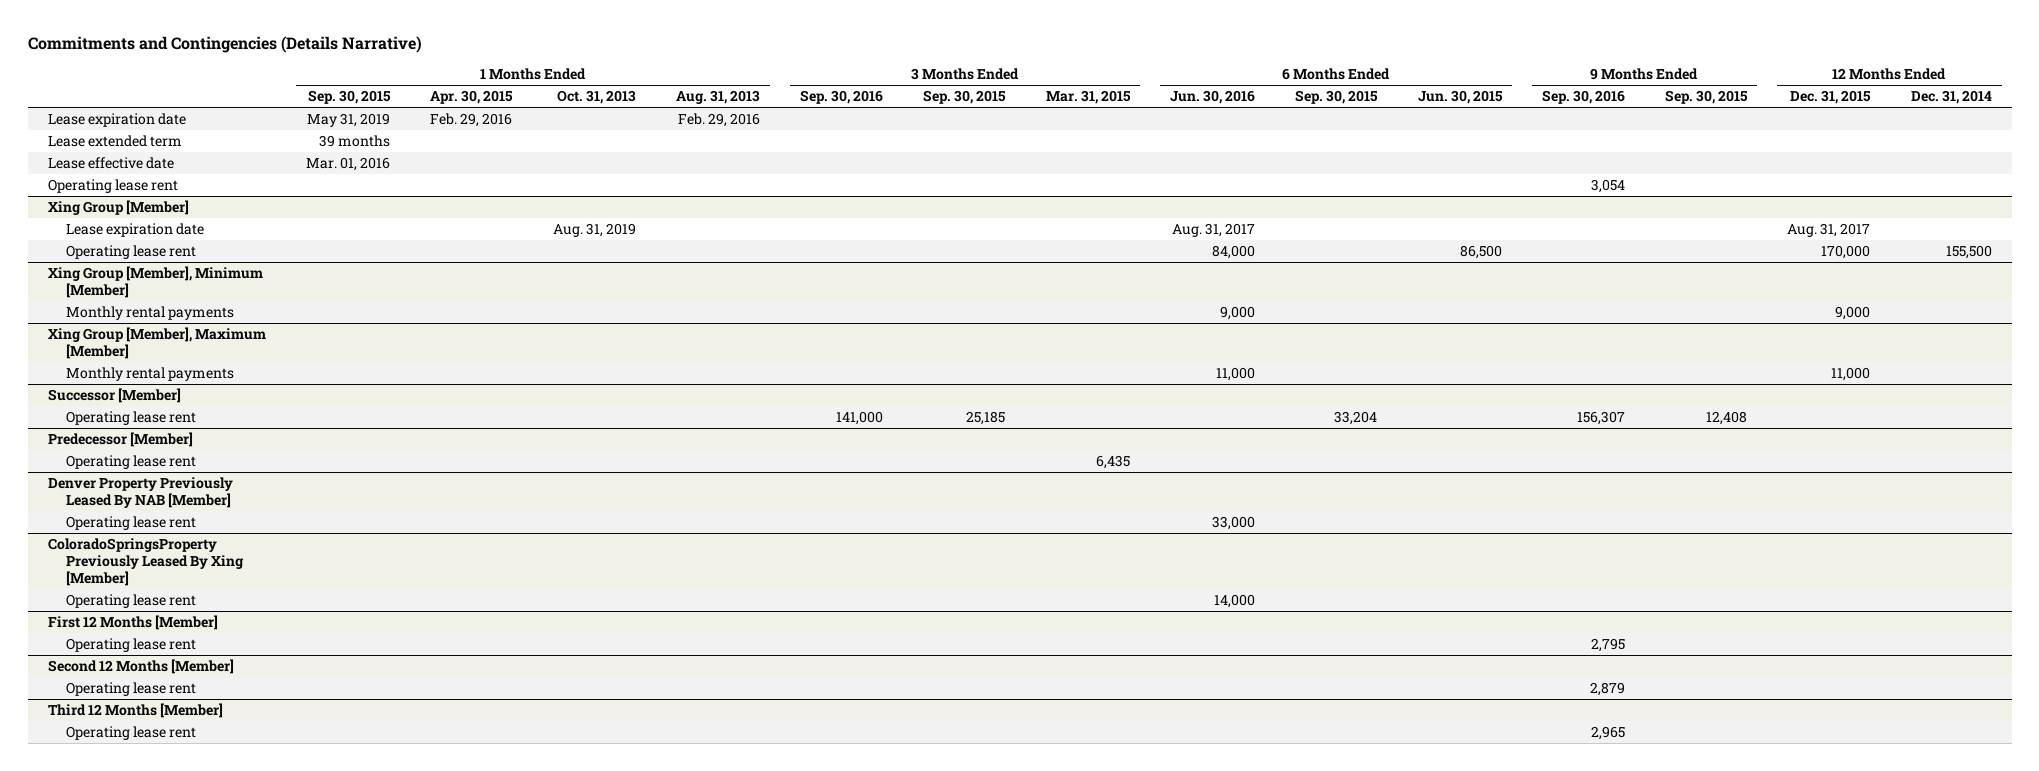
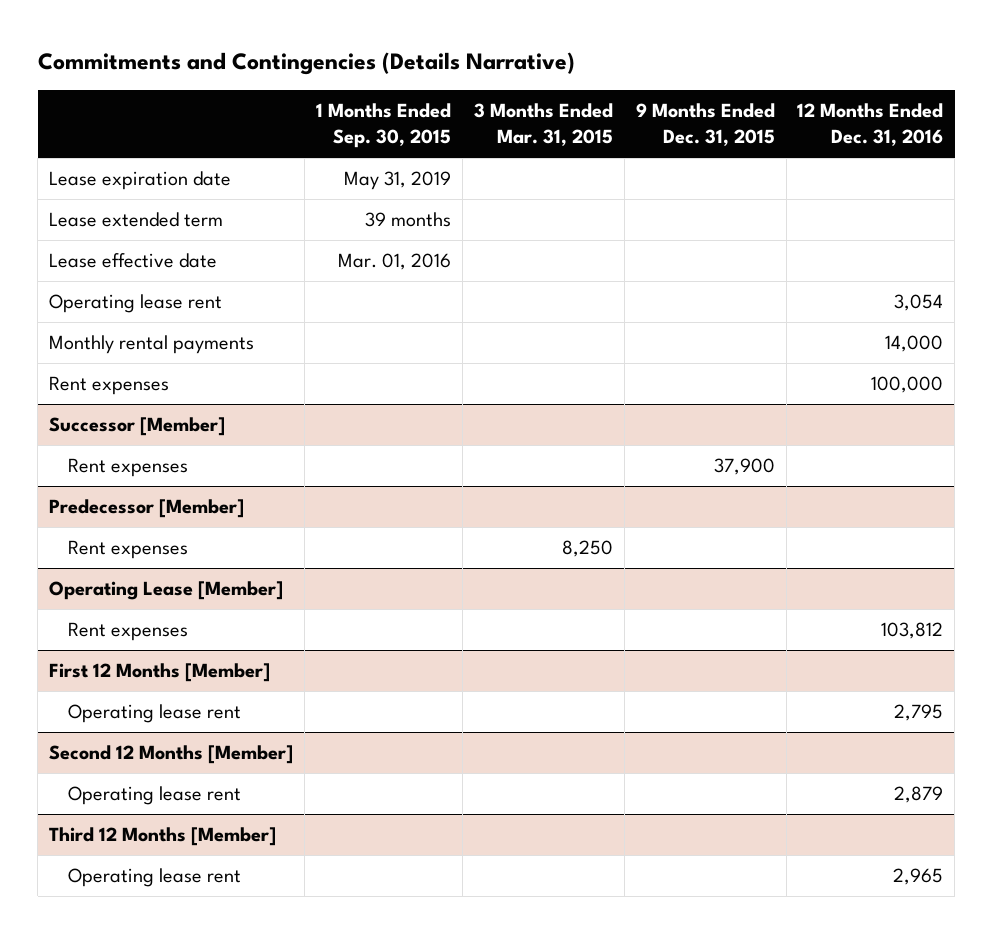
- | 1 Months Ended Sep. 30, 2015 | 1 Months Ended Apr. 30, 2015 | 1 Months Ended Oct. 31, 2013 | 1 Months Ended Aug. 31, 2013 | 3 Months Ended Sep. 30, 2016 | 3 Months Ended Sep. 30, 2015 | 3 Months Ended Mar. 31, 2015 | 6 Months Ended Jun. 30, 2016 | 6 Months Ended Sep. 30, 2015 | 6 Months Ended Jun. 30, 2015 | 9 Months Ended Sep. 30, 2016 | 9 Months Ended Sep. 30, 2015 | 12 Months Ended Dec. 31, 2015 | 12 Months Ended Dec. 31, 2014
+ | 1 Months Ended Sep. 30, 2015 | 3 Months Ended Mar. 31, 2015 | 9 Months Ended Dec. 31, 2015 | 12 Months Ended Dec. 31, 2016
- Xing Group [Member]
- Lease expiration date | | | Aug. 31, 2019 | | | | | Aug. 31, 2017 | | | | | Aug. 31, 2017 |
- Operating lease rent | | | | | | | | 84,000 | | 86,500 | | | 170,000 | 155,500
- Xing Group [Member], Minimum [Member]
- Monthly rental payments | | | | | | | | 9,000 | | | | | 9,000 |
- Xing Group [Member], Maximum [Member]
- Monthly rental payments | | | | | | | | 11,000 | | | | | 11,000 |
+ Monthly rental payments | | | | 14,000
+ Rent expenses | | | | 100,000
@ Successor [Member]
- Operating lease rent | | | | | 141,000 | 25,185 | | | 33,204 | | 156,307 | 12,408 | |
+ Rent expenses | | | 37,900 |
@ Predecessor [Member]
- Operating lease rent | | | | | | | 6,435 | | | | | | |
- Denver Property Previously Leased By NAB [Member]
- Operating lease rent | | | | | | | | 33,000 | | | | | |
- ColoradoSpringsProperty Previously Leased By Xing [Member]
- Operating lease rent | | | | | | | | 14,000 | | | | | |
@ Predecessor [Member]
+ Rent expenses | | 8,250 | |
+ Operating Lease [Member]
+ Rent expenses | | | | 103,812

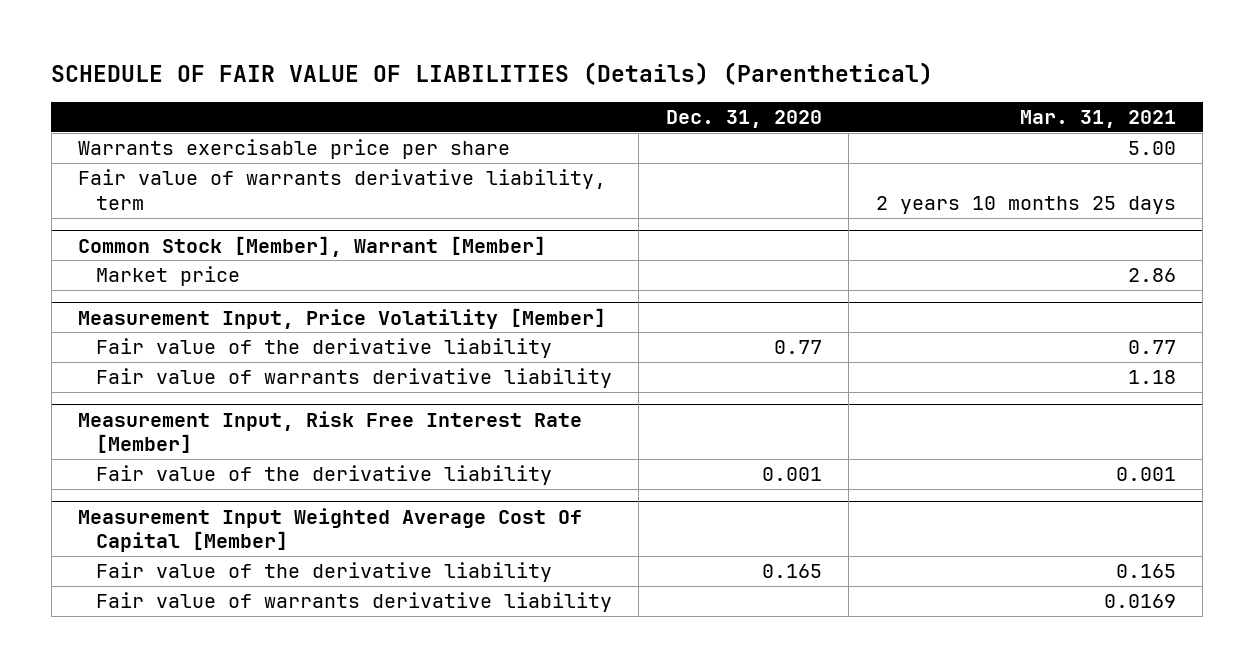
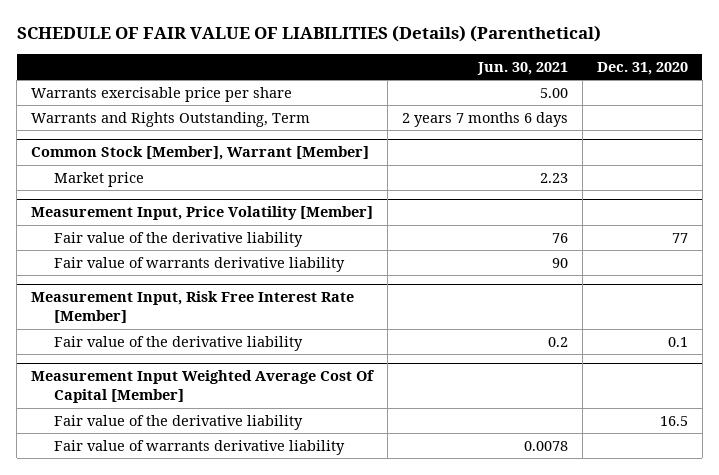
- | Dec. 31, 2020 | Mar. 31, 2021
+ | Jun. 30, 2021 | Dec. 31, 2020
- Fair value of warrants derivative liability, term | | 2 years 10 months 25 days
+ Warrants and Rights Outstanding, Term | 2 years 7 months 6 days |
@ Measurement Input, Price Volatility [Member]
- Fair value of the derivative liability | 0.77 | 0.77
+ Fair value of the derivative liability | 76 | 77
@ Measurement Input, Risk Free Interest Rate [Member]
- Fair value of the derivative liability | 0.001 | 0.001
+ Fair value of the derivative liability | 0.2 | 0.1
@ Measurement Input Weighted Average Cost Of Capital [Member]
- Fair value of the derivative liability | 0.165 | 0.165
+ Fair value of the derivative liability | | 16.5

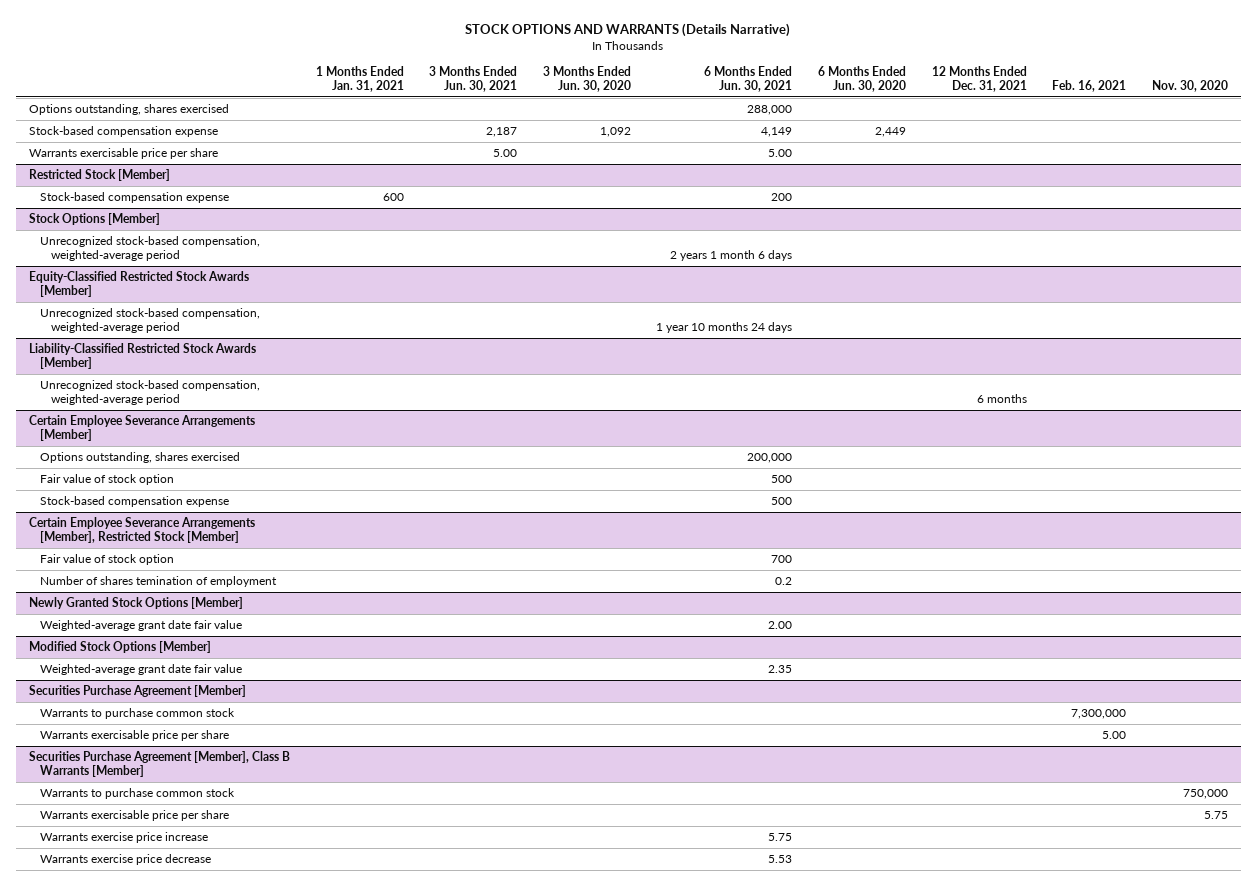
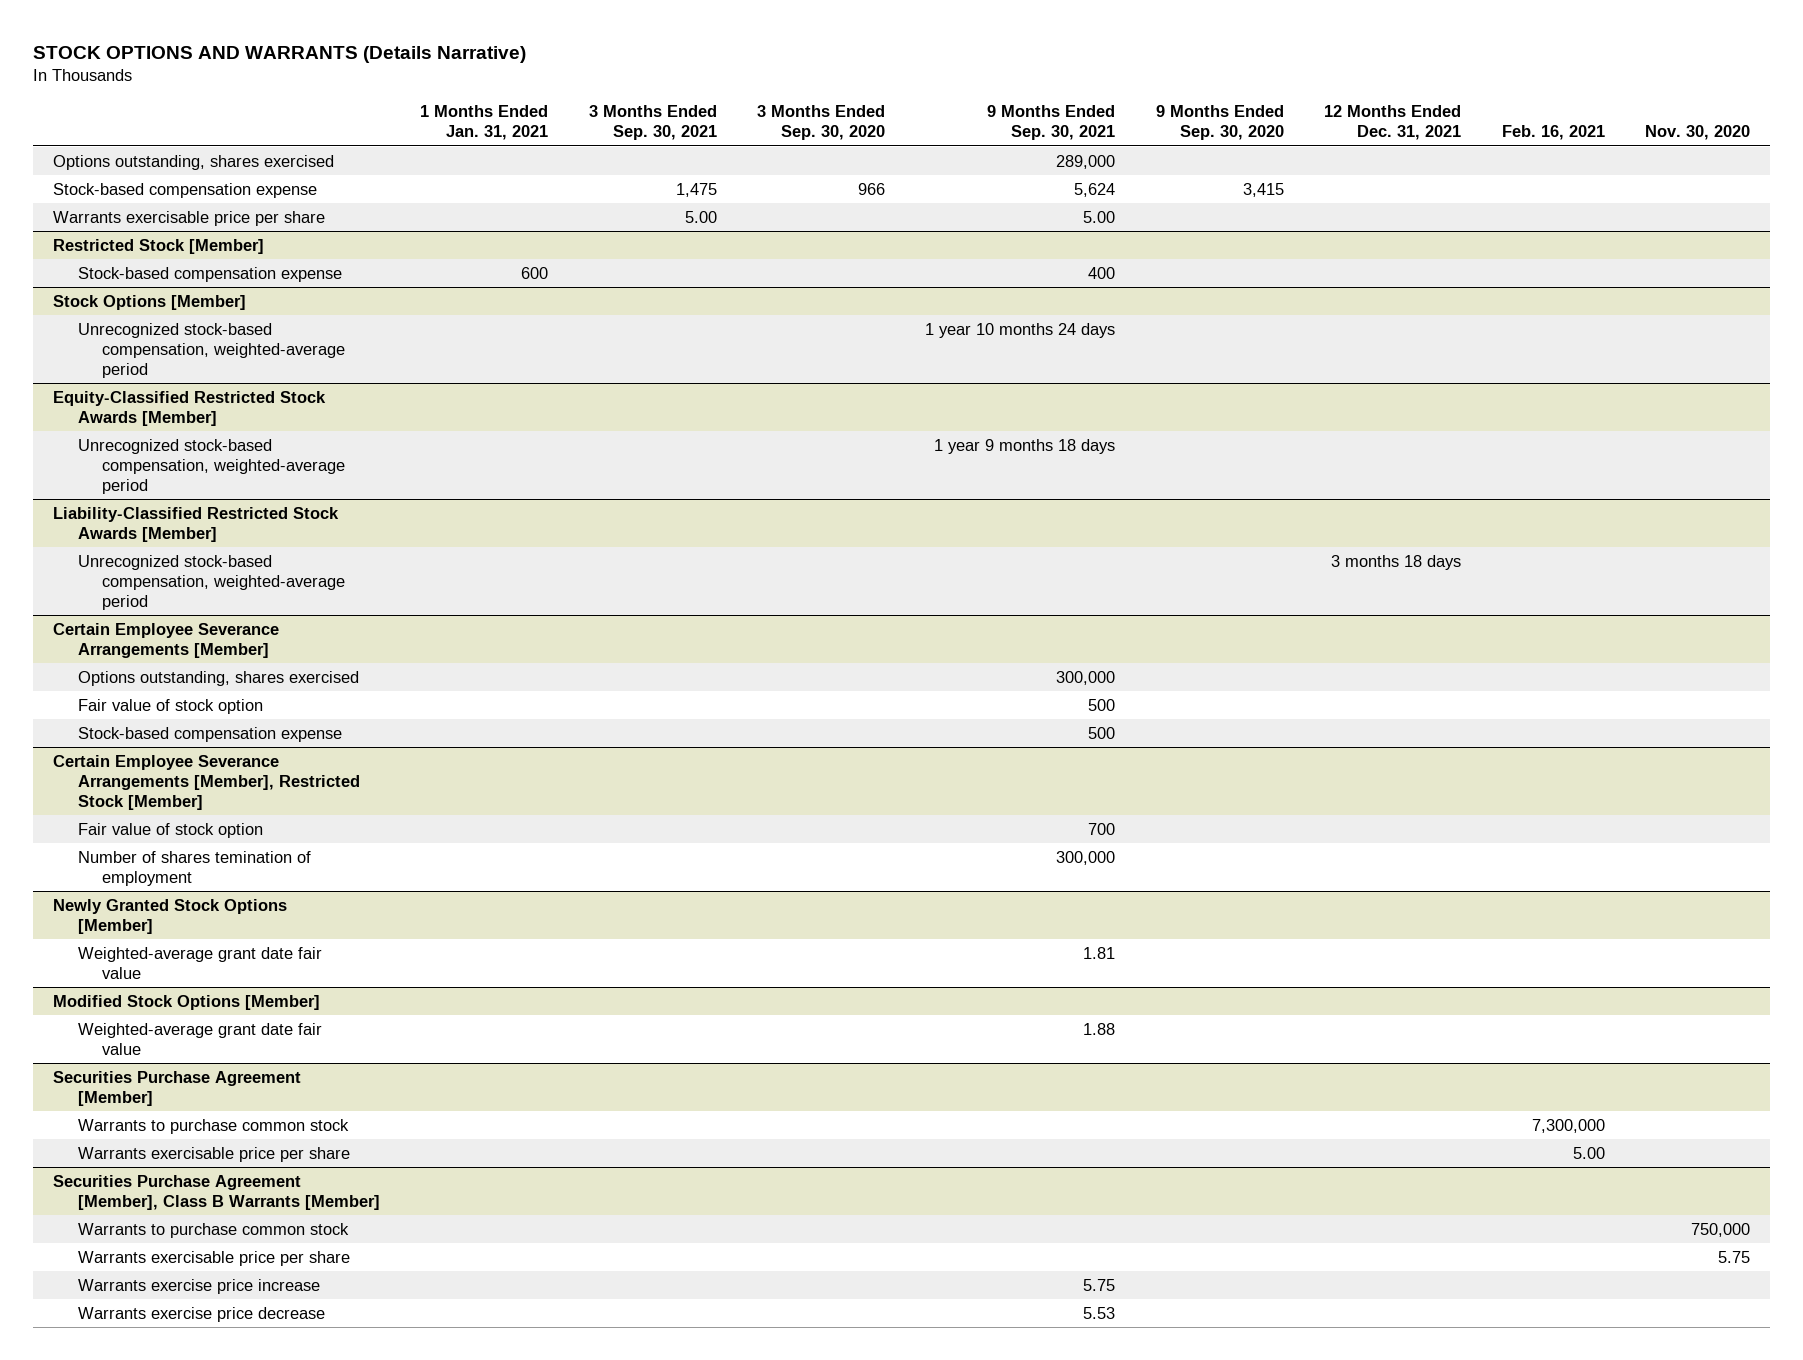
- | 1 Months Ended Jan. 31, 2021 | 3 Months Ended Jun. 30, 2021 | 3 Months Ended Jun. 30, 2020 | 6 Months Ended Jun. 30, 2021 | 6 Months Ended Jun. 30, 2020 | 12 Months Ended Dec. 31, 2021 | Feb. 16, 2021 | Nov. 30, 2020
+ | 1 Months Ended Jan. 31, 2021 | 3 Months Ended Sep. 30, 2021 | 3 Months Ended Sep. 30, 2020 | 9 Months Ended Sep. 30, 2021 | 9 Months Ended Sep. 30, 2020 | 12 Months Ended Dec. 31, 2021 | Feb. 16, 2021 | Nov. 30, 2020
@ Liability-Classified Restricted Stock Awards [Member]
- Unrecognized stock-based compensation, weighted-average period | | | | | | 6 months | |
+ Unrecognized stock-based compensation, weighted-average period | | | | | | 3 months 18 days | |

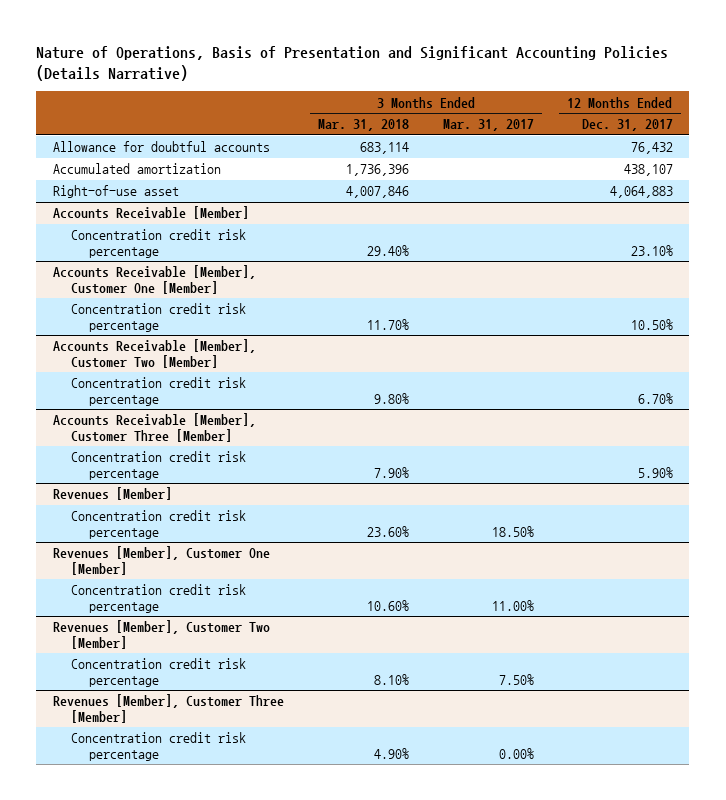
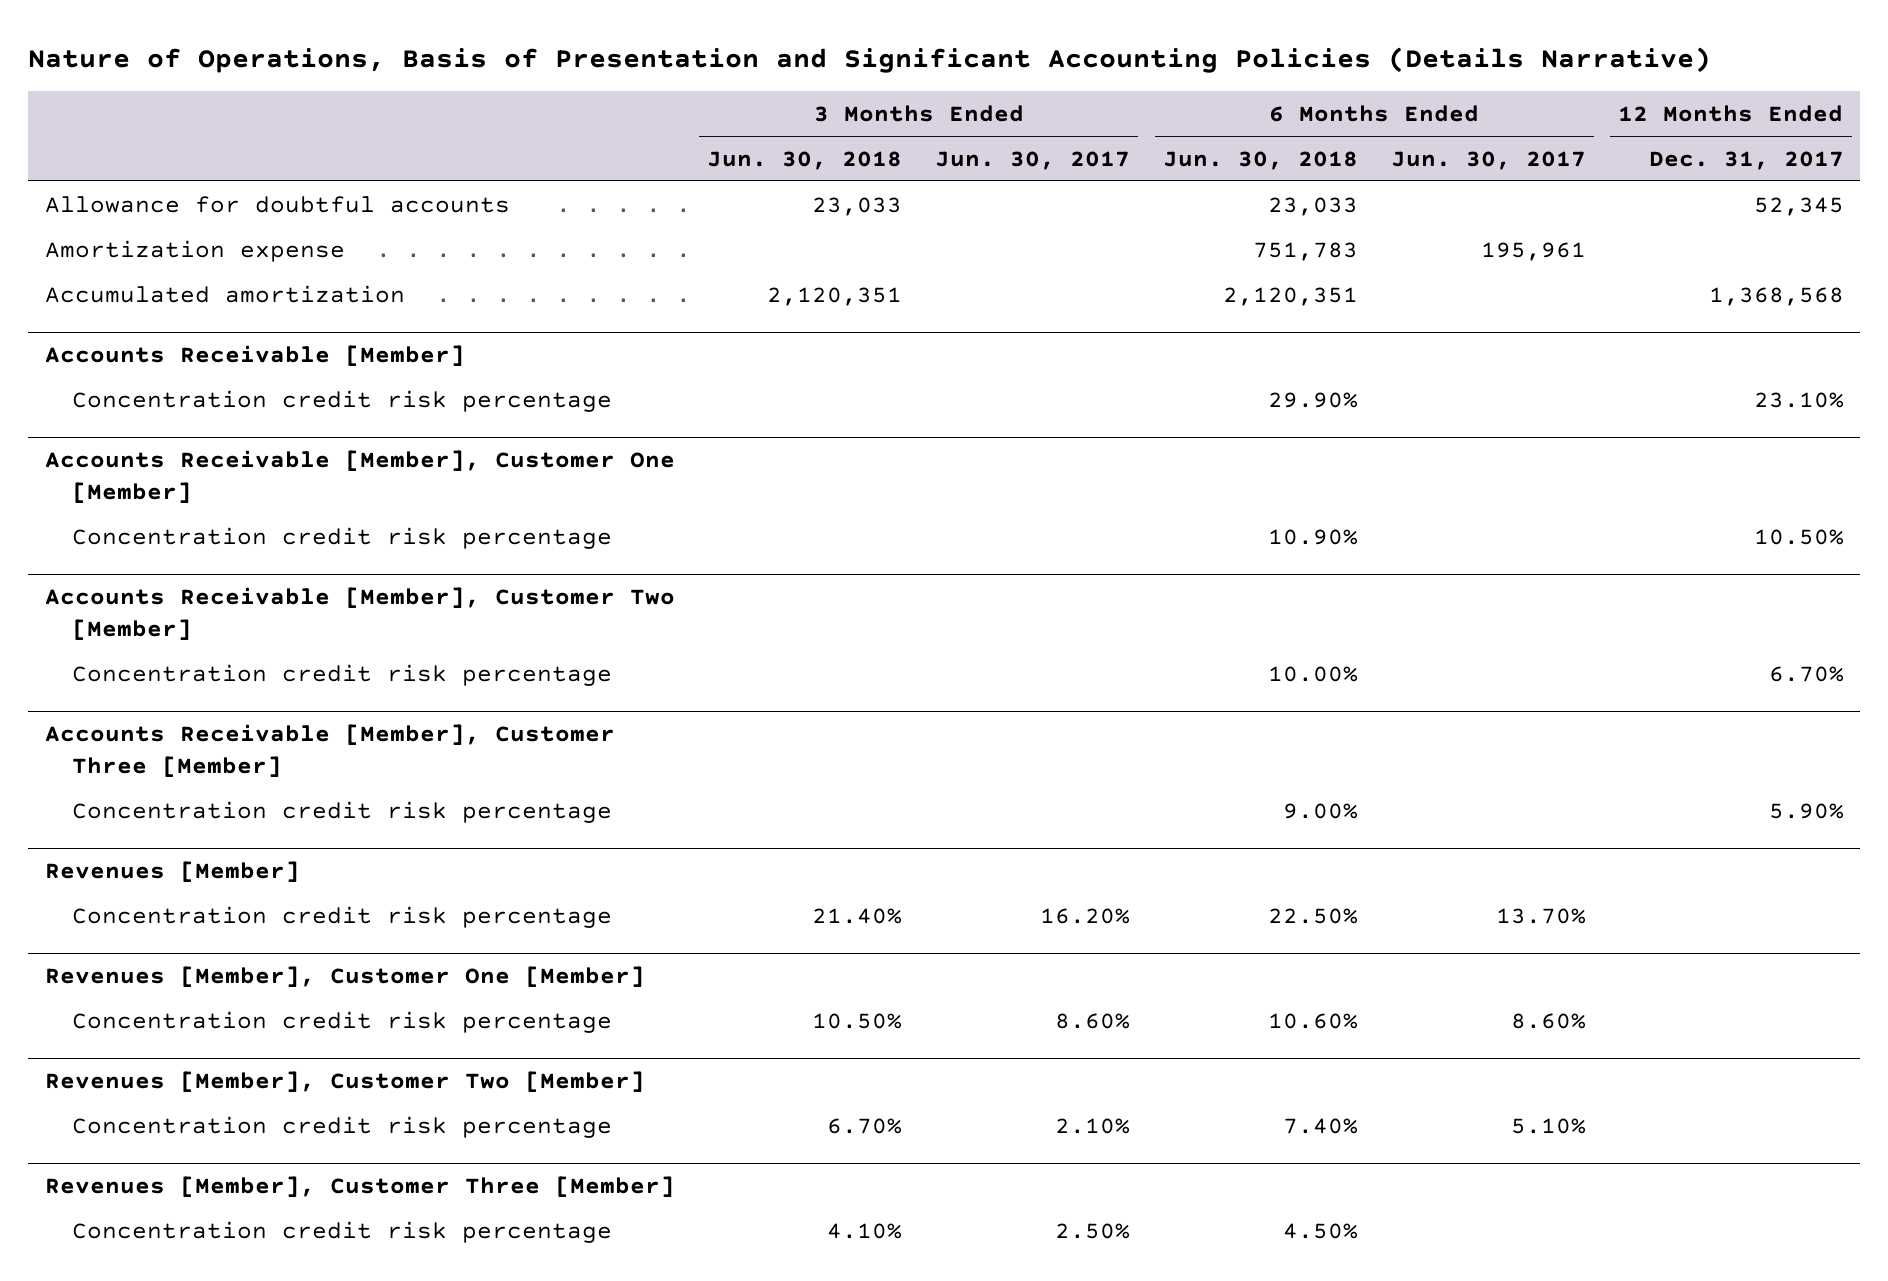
- | 3 Months Ended Mar. 31, 2018 | 3 Months Ended Mar. 31, 2017 | 12 Months Ended Dec. 31, 2017
+ | 3 Months Ended Jun. 30, 2018 | 3 Months Ended Jun. 30, 2017 | 6 Months Ended Jun. 30, 2018 | 6 Months Ended Jun. 30, 2017 | 12 Months Ended Dec. 31, 2017
- Allowance for doubtful accounts | 683,114 | | 76,432
- Accumulated amortization | 1,736,396 | | 438,107
- Right-of-use asset | 4,007,846 | | 4,064,883
+ Allowance for doubtful accounts | 23,033 | | 23,033 | | 52,345
+ Amortization expense | | | 751,783 | 195,961 |
+ Accumulated amortization | 2,120,351 | | 2,120,351 | | 1,368,568

